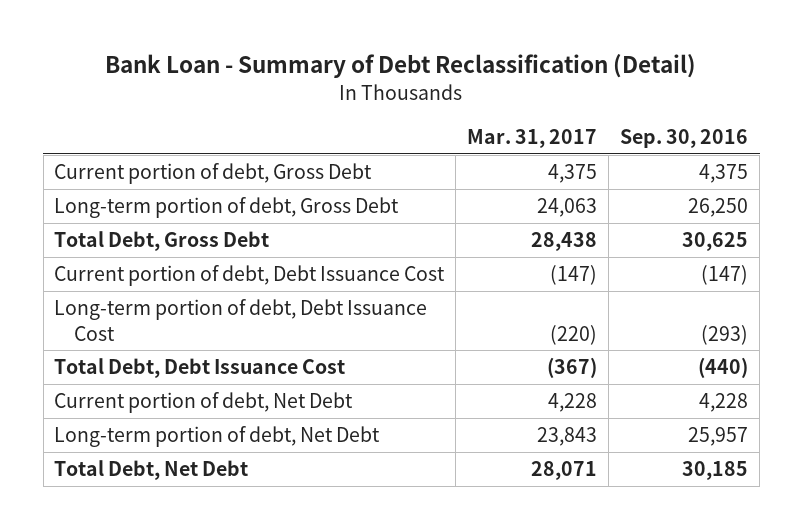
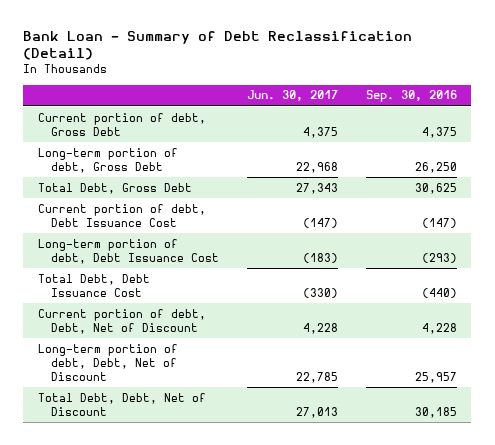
- | Mar. 31, 2017 | Sep. 30, 2016
+ | Jun. 30, 2017 | Sep. 30, 2016
- Current portion of debt, Net Debt | 4,228 | 4,228
- Long-term portion of debt, Net Debt | 23,843 | 25,957
- Total Debt, Net Debt | 28,071 | 30,185
+ Current portion of debt, Debt, Net of Discount | 4,228 | 4,228
+ Long-term portion of debt, Debt, Net of Discount | 22,785 | 25,957
+ Total Debt, Debt, Net of Discount | 27,013 | 30,185

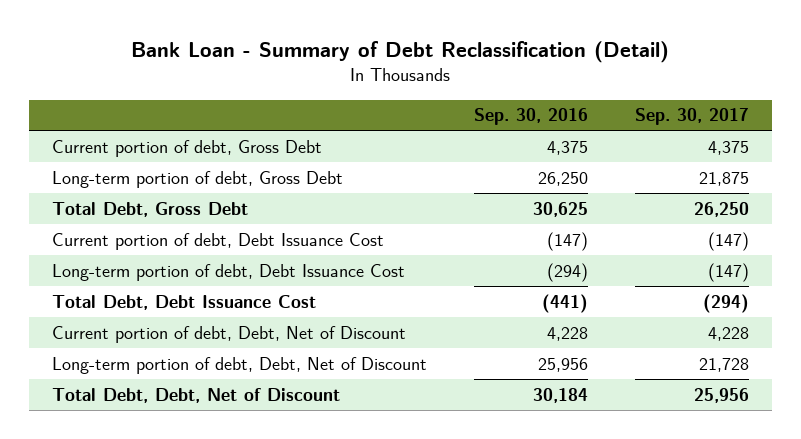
- | Jun. 30, 2017 | Sep. 30, 2016
+ | Sep. 30, 2016 | Sep. 30, 2017
- Long-term portion of debt, Debt Issuance Cost | (183) | (293)
- Total Debt, Debt Issuance Cost | (330) | (440)
+ Long-term portion of debt, Debt Issuance Cost | (294) | (147)
+ Total Debt, Debt Issuance Cost | (441) | (294)
- Long-term portion of debt, Debt, Net of Discount | 22,785 | 25,957
- Total Debt, Debt, Net of Discount | 27,013 | 30,185
+ Long-term portion of debt, Debt, Net of Discount | 25,956 | 21,728
+ Total Debt, Debt, Net of Discount | 30,184 | 25,956

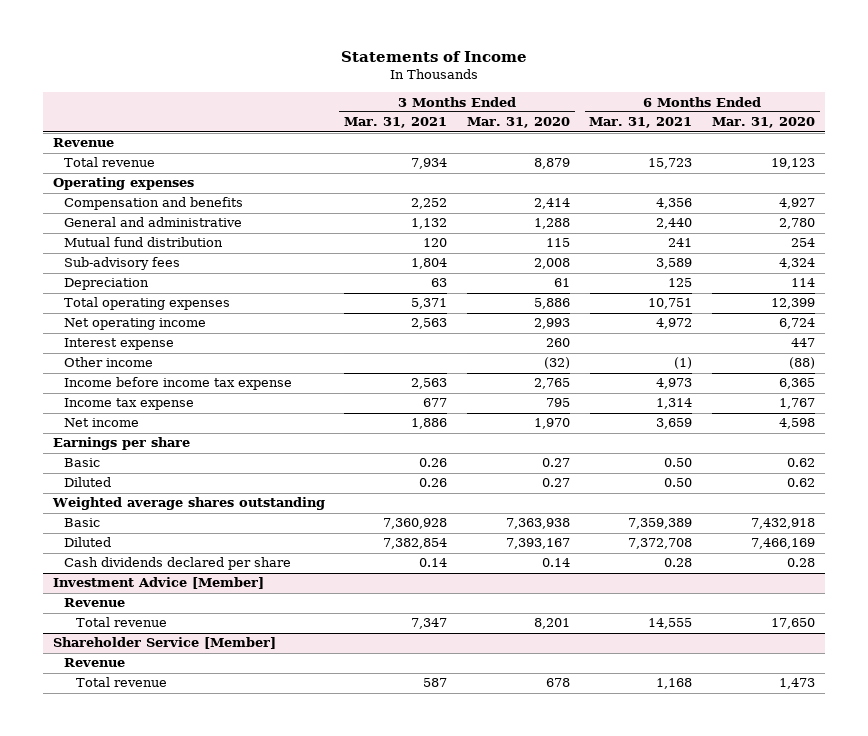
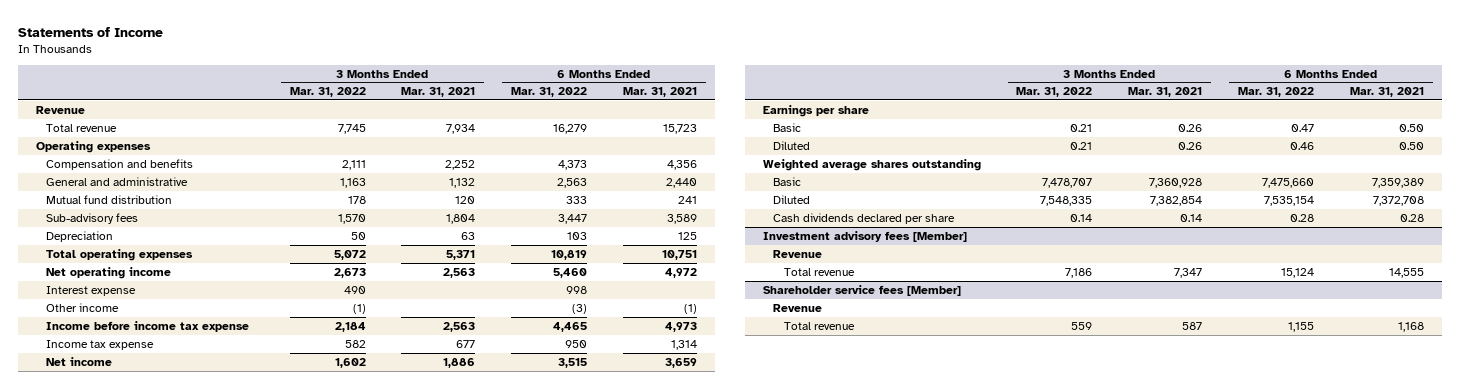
- | 3 Months Ended Mar. 31, 2021 | 3 Months Ended Mar. 31, 2020 | 6 Months Ended Mar. 31, 2021 | 6 Months Ended Mar. 31, 2020
+ | 3 Months Ended Mar. 31, 2022 | 3 Months Ended Mar. 31, 2021 | 6 Months Ended Mar. 31, 2022 | 6 Months Ended Mar. 31, 2021
- Investment Advice [Member]
+ Investment advisory fees [Member]
- Shareholder Service [Member]
+ Shareholder service fees [Member]

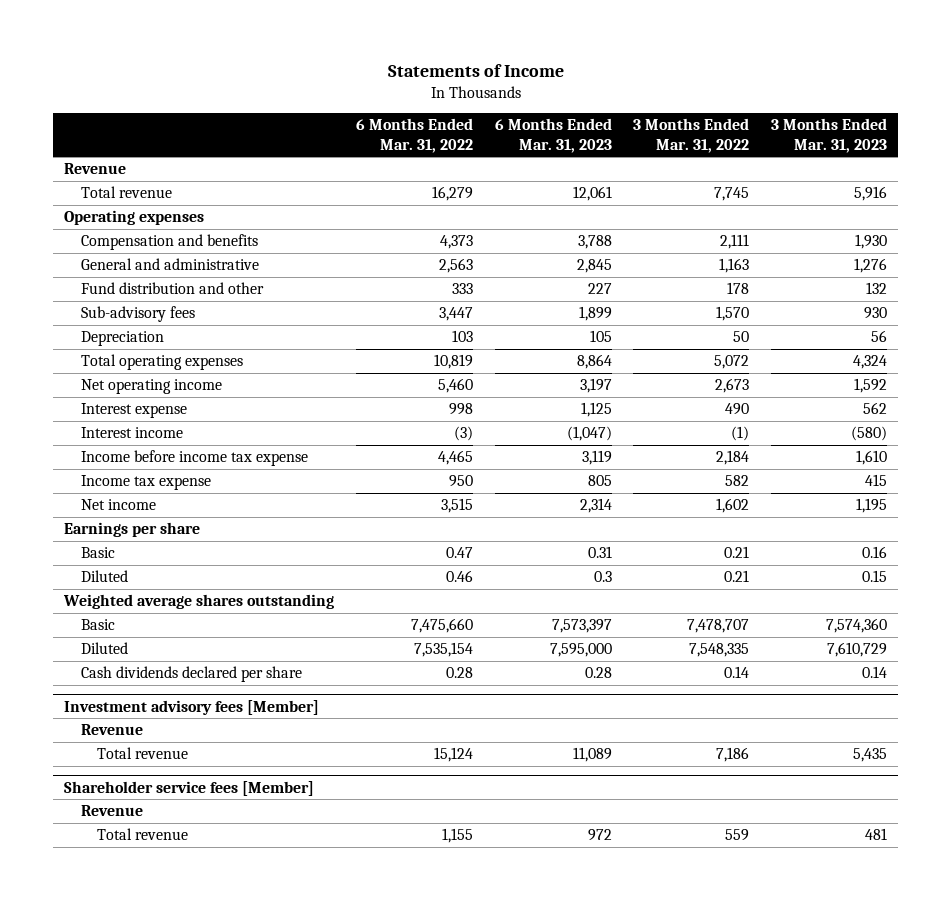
- | 3 Months Ended Mar. 31, 2022 | 3 Months Ended Mar. 31, 2021 | 6 Months Ended Mar. 31, 2022 | 6 Months Ended Mar. 31, 2021
+ | 6 Months Ended Mar. 31, 2022 | 6 Months Ended Mar. 31, 2023 | 3 Months Ended Mar. 31, 2022 | 3 Months Ended Mar. 31, 2023
- Mutual fund distribution | 178 | 120 | 333 | 241
+ Fund distribution and other | 333 | 227 | 178 | 132
- Other income | (1) | | (3) | (1)
+ Interest income | (3) | (1,047) | (1) | (580)

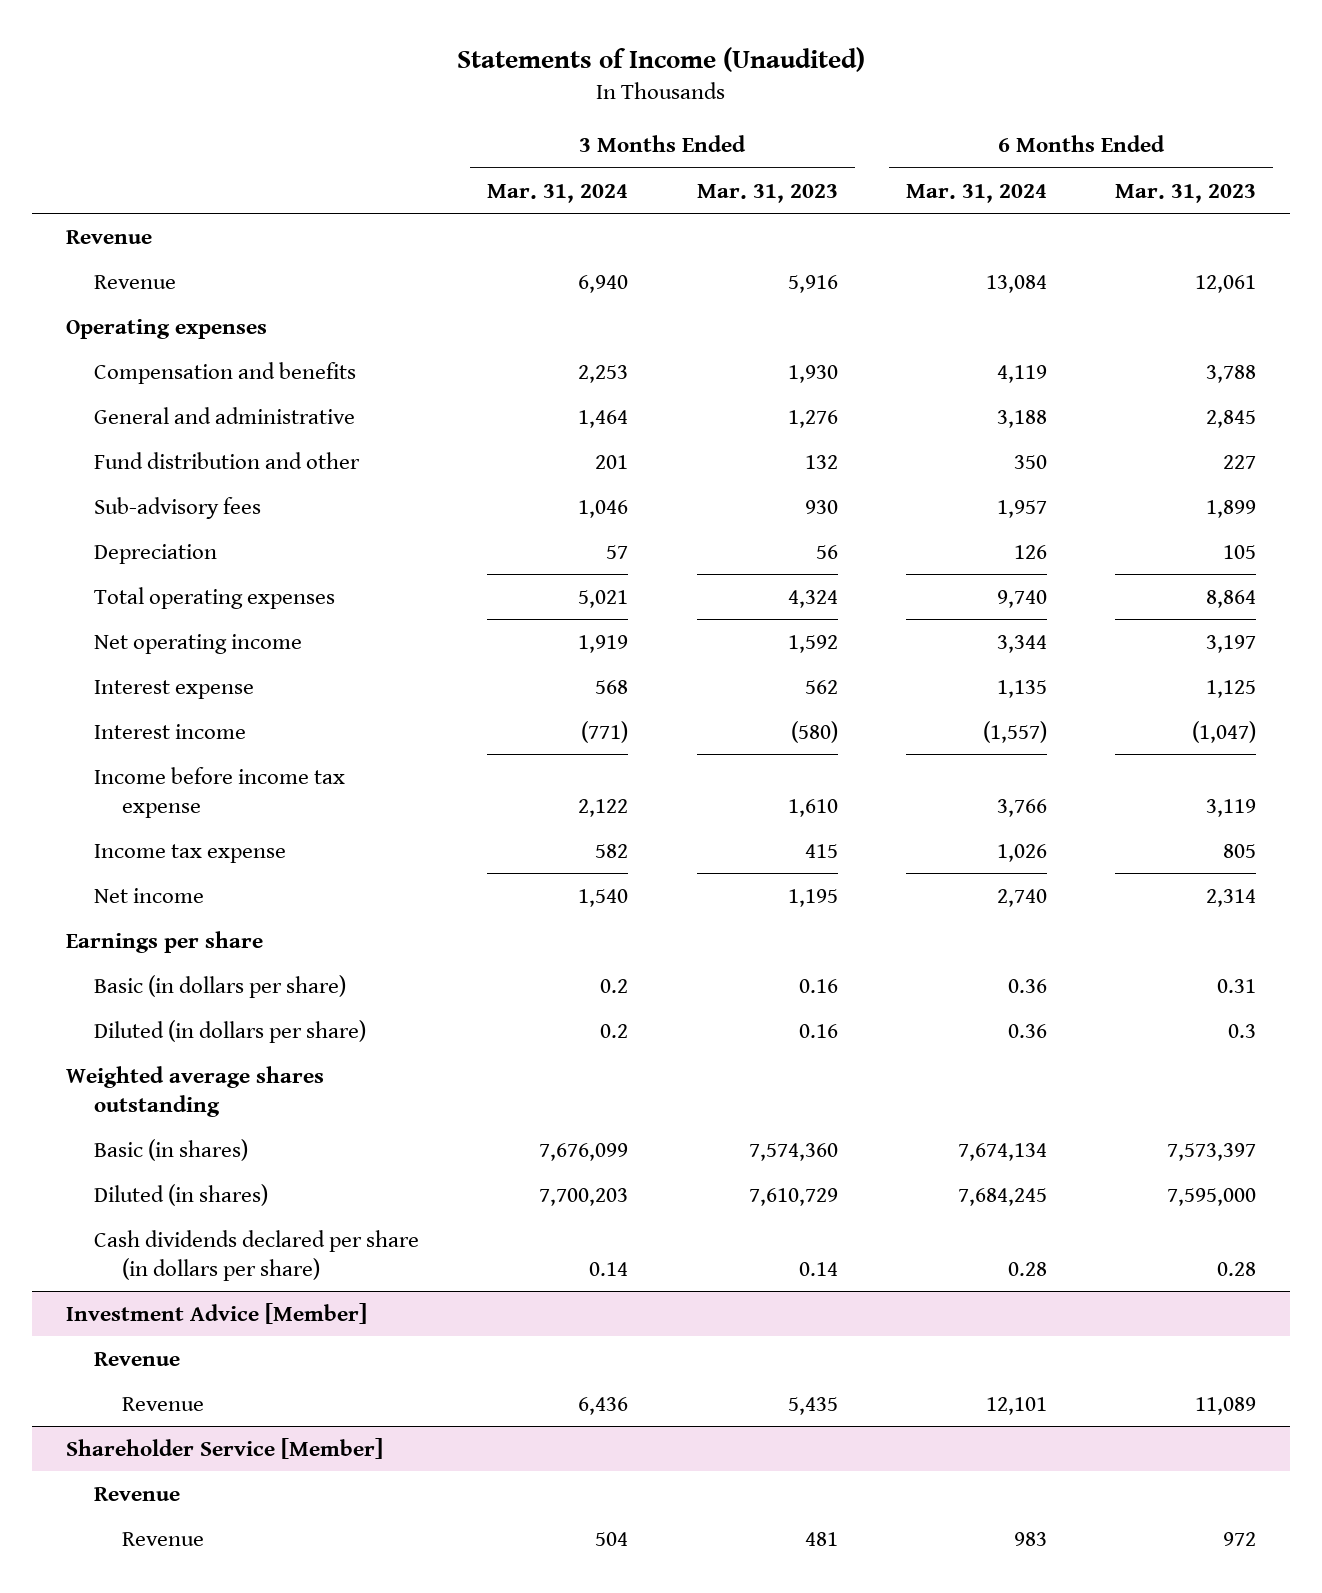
- Statements of Income
+ Statements of Income (Unaudited)
- | 6 Months Ended Mar. 31, 2022 | 6 Months Ended Mar. 31, 2023 | 3 Months Ended Mar. 31, 2022 | 3 Months Ended Mar. 31, 2023
+ | 3 Months Ended Mar. 31, 2024 | 3 Months Ended Mar. 31, 2023 | 6 Months Ended Mar. 31, 2024 | 6 Months Ended Mar. 31, 2023
- Total revenue | 16,279 | 12,061 | 7,745 | 5,916
+ Revenue | 6,940 | 5,916 | 13,084 | 12,061
- Basic | 0.47 | 0.31 | 0.21 | 0.16
- Diluted | 0.46 | 0.3 | 0.21 | 0.15
+ Basic (in dollars per share) | 0.2 | 0.16 | 0.36 | 0.31
+ Diluted (in dollars per share) | 0.2 | 0.16 | 0.36 | 0.3
- Basic | 7,475,660 | 7,573,397 | 7,478,707 | 7,574,360
- Diluted | 7,535,154 | 7,595,000 | 7,548,335 | 7,610,729
- Cash dividends declared per share | 0.28 | 0.28 | 0.14 | 0.14
- Investment advisory fees [Member]
+ Basic (in shares) | 7,676,099 | 7,574,360 | 7,674,134 | 7,573,397
+ Diluted (in shares) | 7,700,203 | 7,610,729 | 7,684,245 | 7,595,000
+ Cash dividends declared per share (in dollars per share) | 0.14 | 0.14 | 0.28 | 0.28
+ Investment Advice [Member]
- Total revenue | 15,124 | 11,089 | 7,186 | 5,435
- Shareholder service fees [Member]
+ Revenue | 6,436 | 5,435 | 12,101 | 11,089
+ Shareholder Service [Member]
- Total revenue | 1,155 | 972 | 559 | 481
+ Revenue | 504 | 481 | 983 | 972

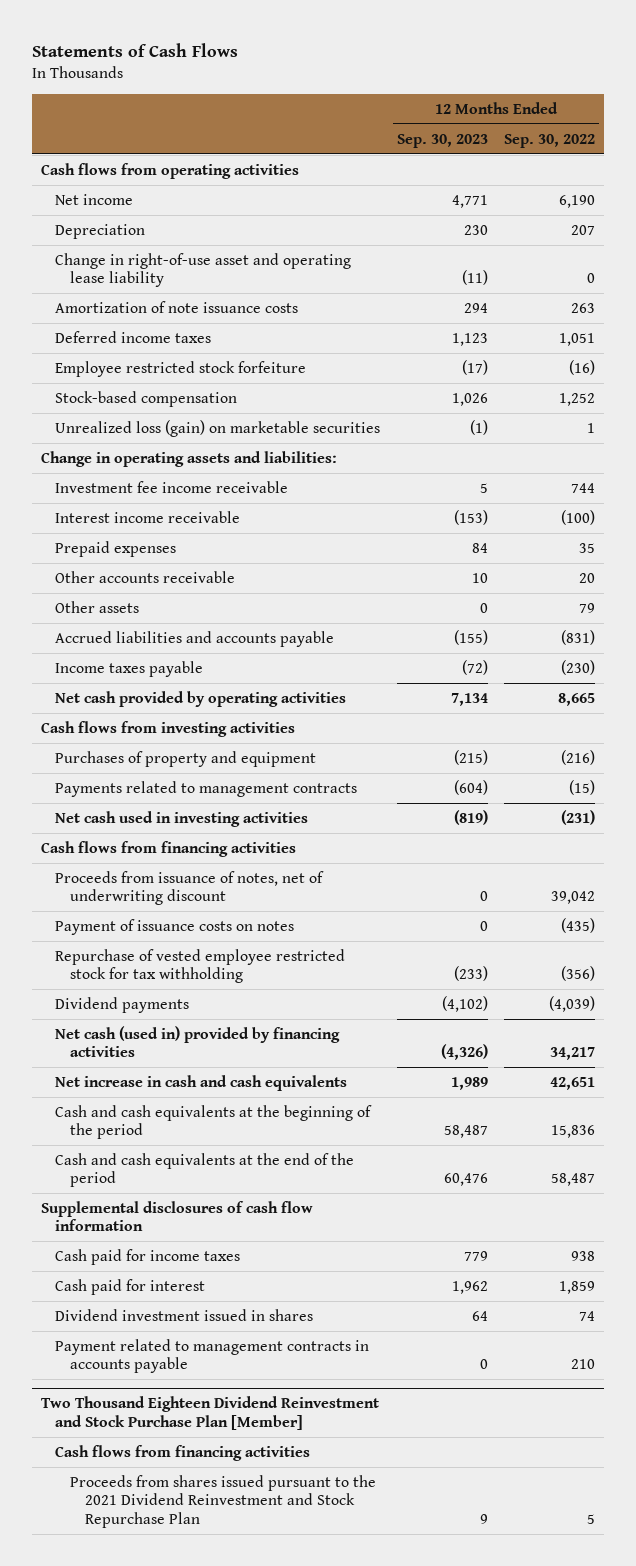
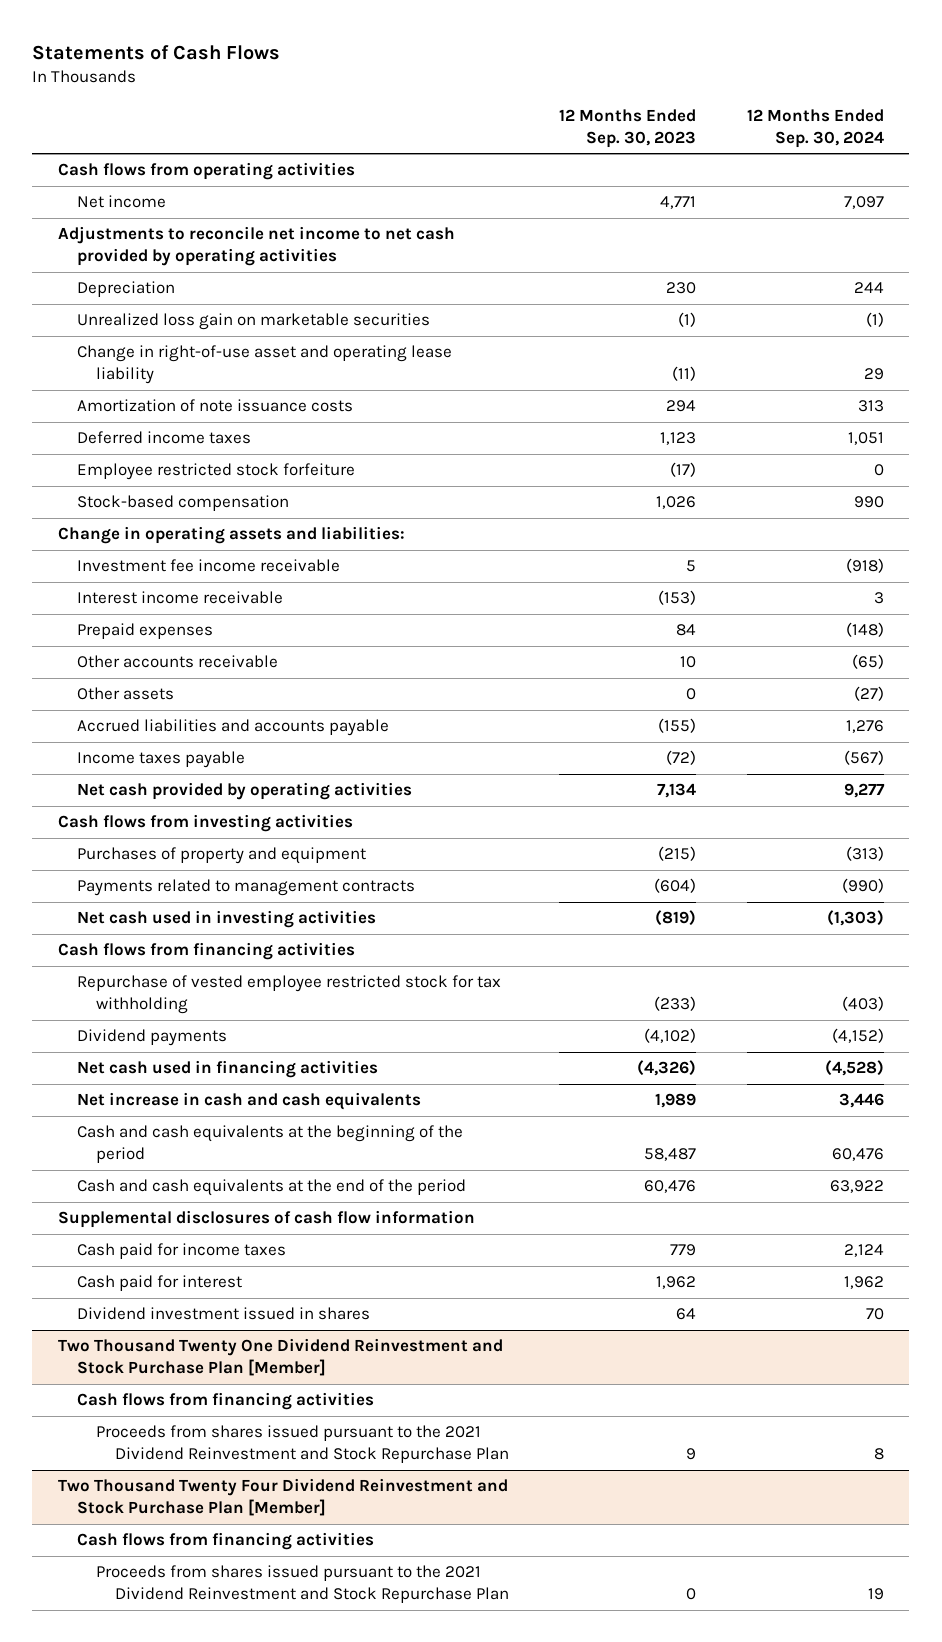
- | 12 Months Ended Sep. 30, 2023 | 12 Months Ended Sep. 30, 2022
+ | 12 Months Ended Sep. 30, 2023 | 12 Months Ended Sep. 30, 2024
+ Adjustments to reconcile net income to net cash provided by operating activities
+ Unrealized loss gain on marketable securities | (1) | (1)
- Unrealized loss (gain) on marketable securities | (1) | 1
- Proceeds from issuance of notes, net of underwriting discount | 0 | 39,042
- Payment of issuance costs on notes | 0 | (435)
- Net cash (used in) provided by financing activities | (4,326) | 34,217
+ Net cash used in financing activities | (4,326) | (4,528)
- Payment related to management contracts in accounts payable | 0 | 210
- Two Thousand Eighteen Dividend Reinvestment and Stock Purchase Plan [Member]
+ Two Thousand Twenty One Dividend Reinvestment and Stock Purchase Plan [Member]
+ Two Thousand Twenty Four Dividend Reinvestment and Stock Purchase Plan [Member]
+ Cash flows from financing activities
+ Proceeds from shares issued pursuant to the 2021 Dividend Reinvestment and Stock Repurchase Plan | 0 | 19

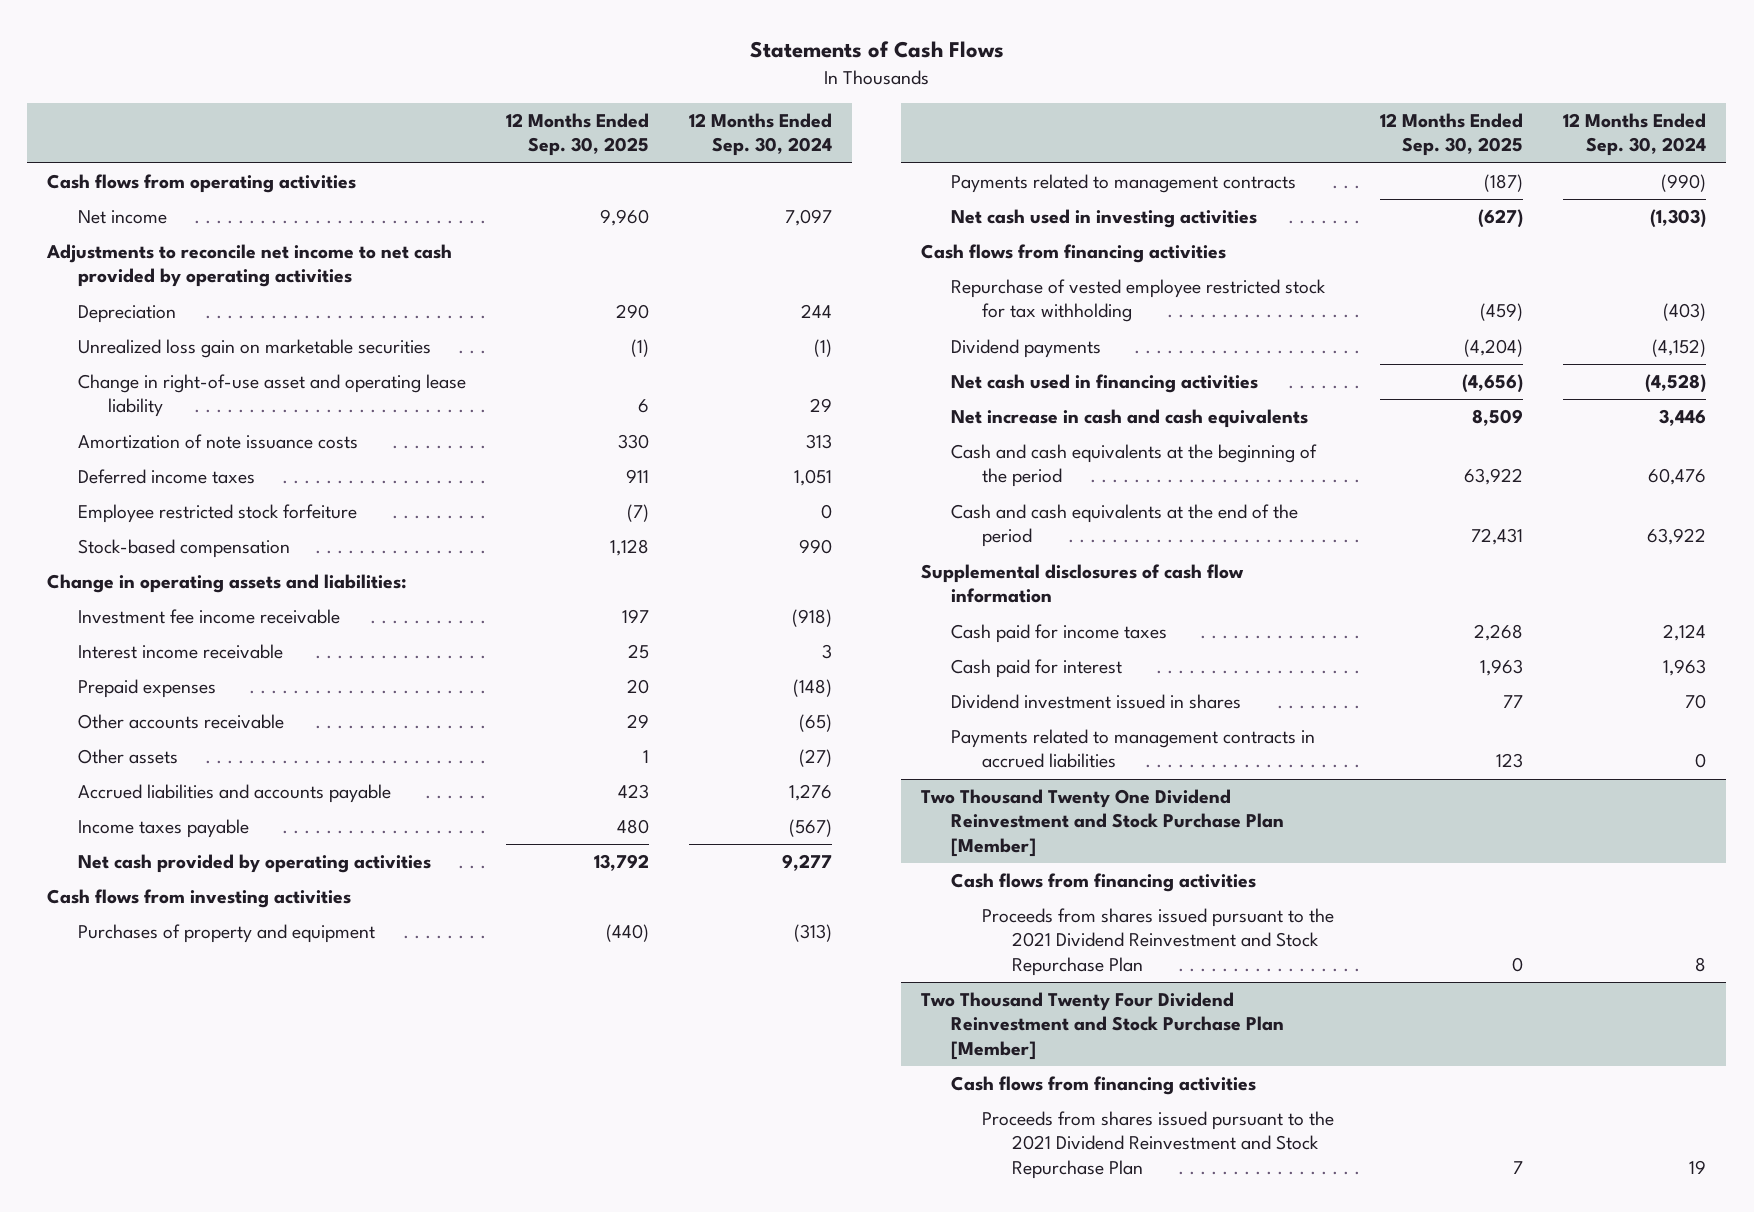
- | 12 Months Ended Sep. 30, 2023 | 12 Months Ended Sep. 30, 2024
+ | 12 Months Ended Sep. 30, 2025 | 12 Months Ended Sep. 30, 2024
- Cash paid for interest | 1,962 | 1,962
+ Cash paid for interest | 1,963 | 1,963
+ Payments related to management contracts in accrued liabilities | 123 | 0

